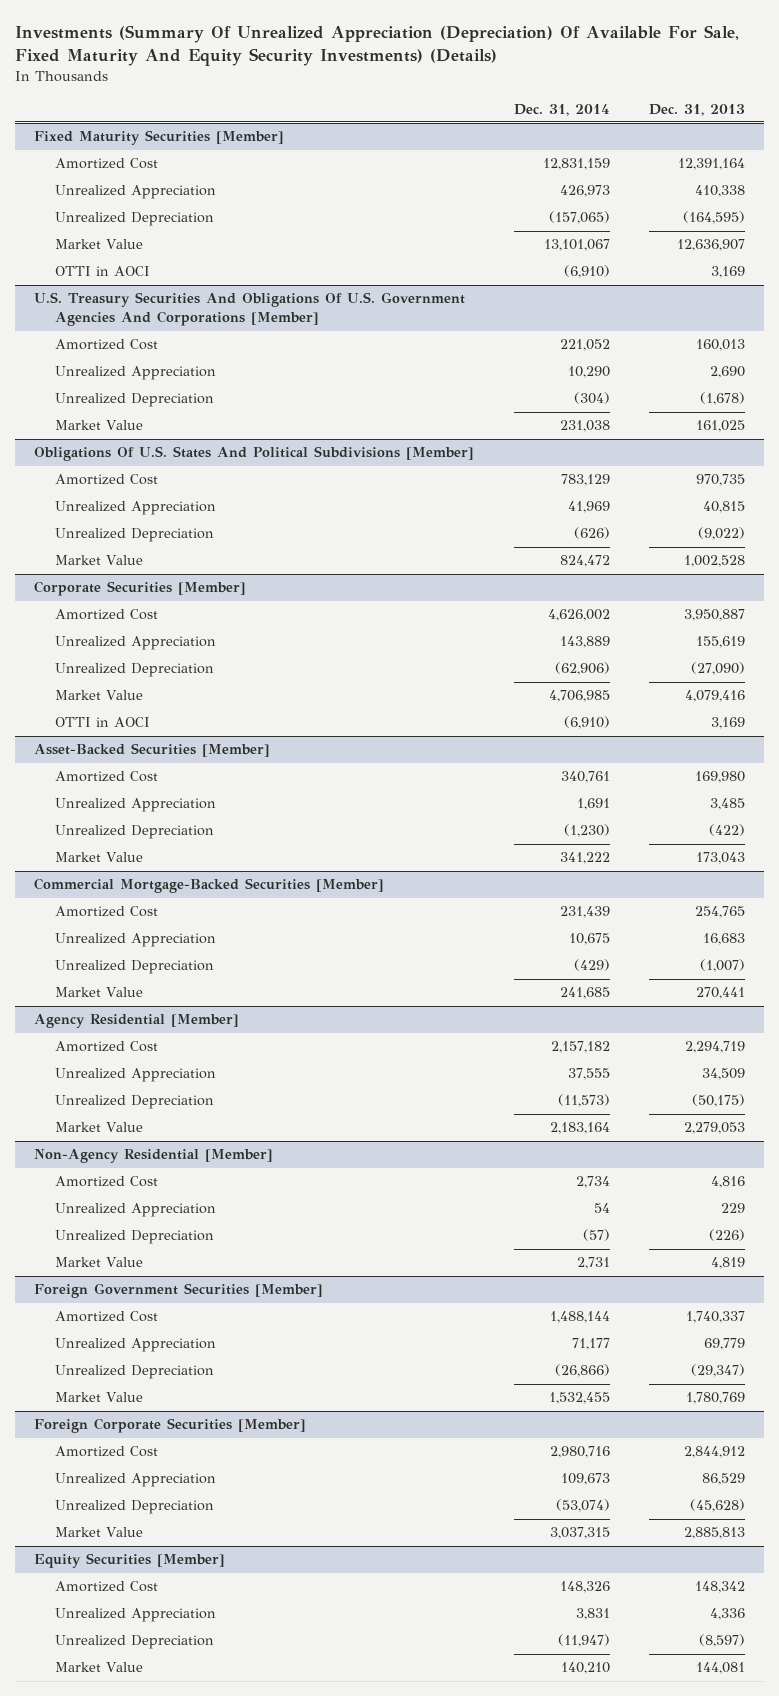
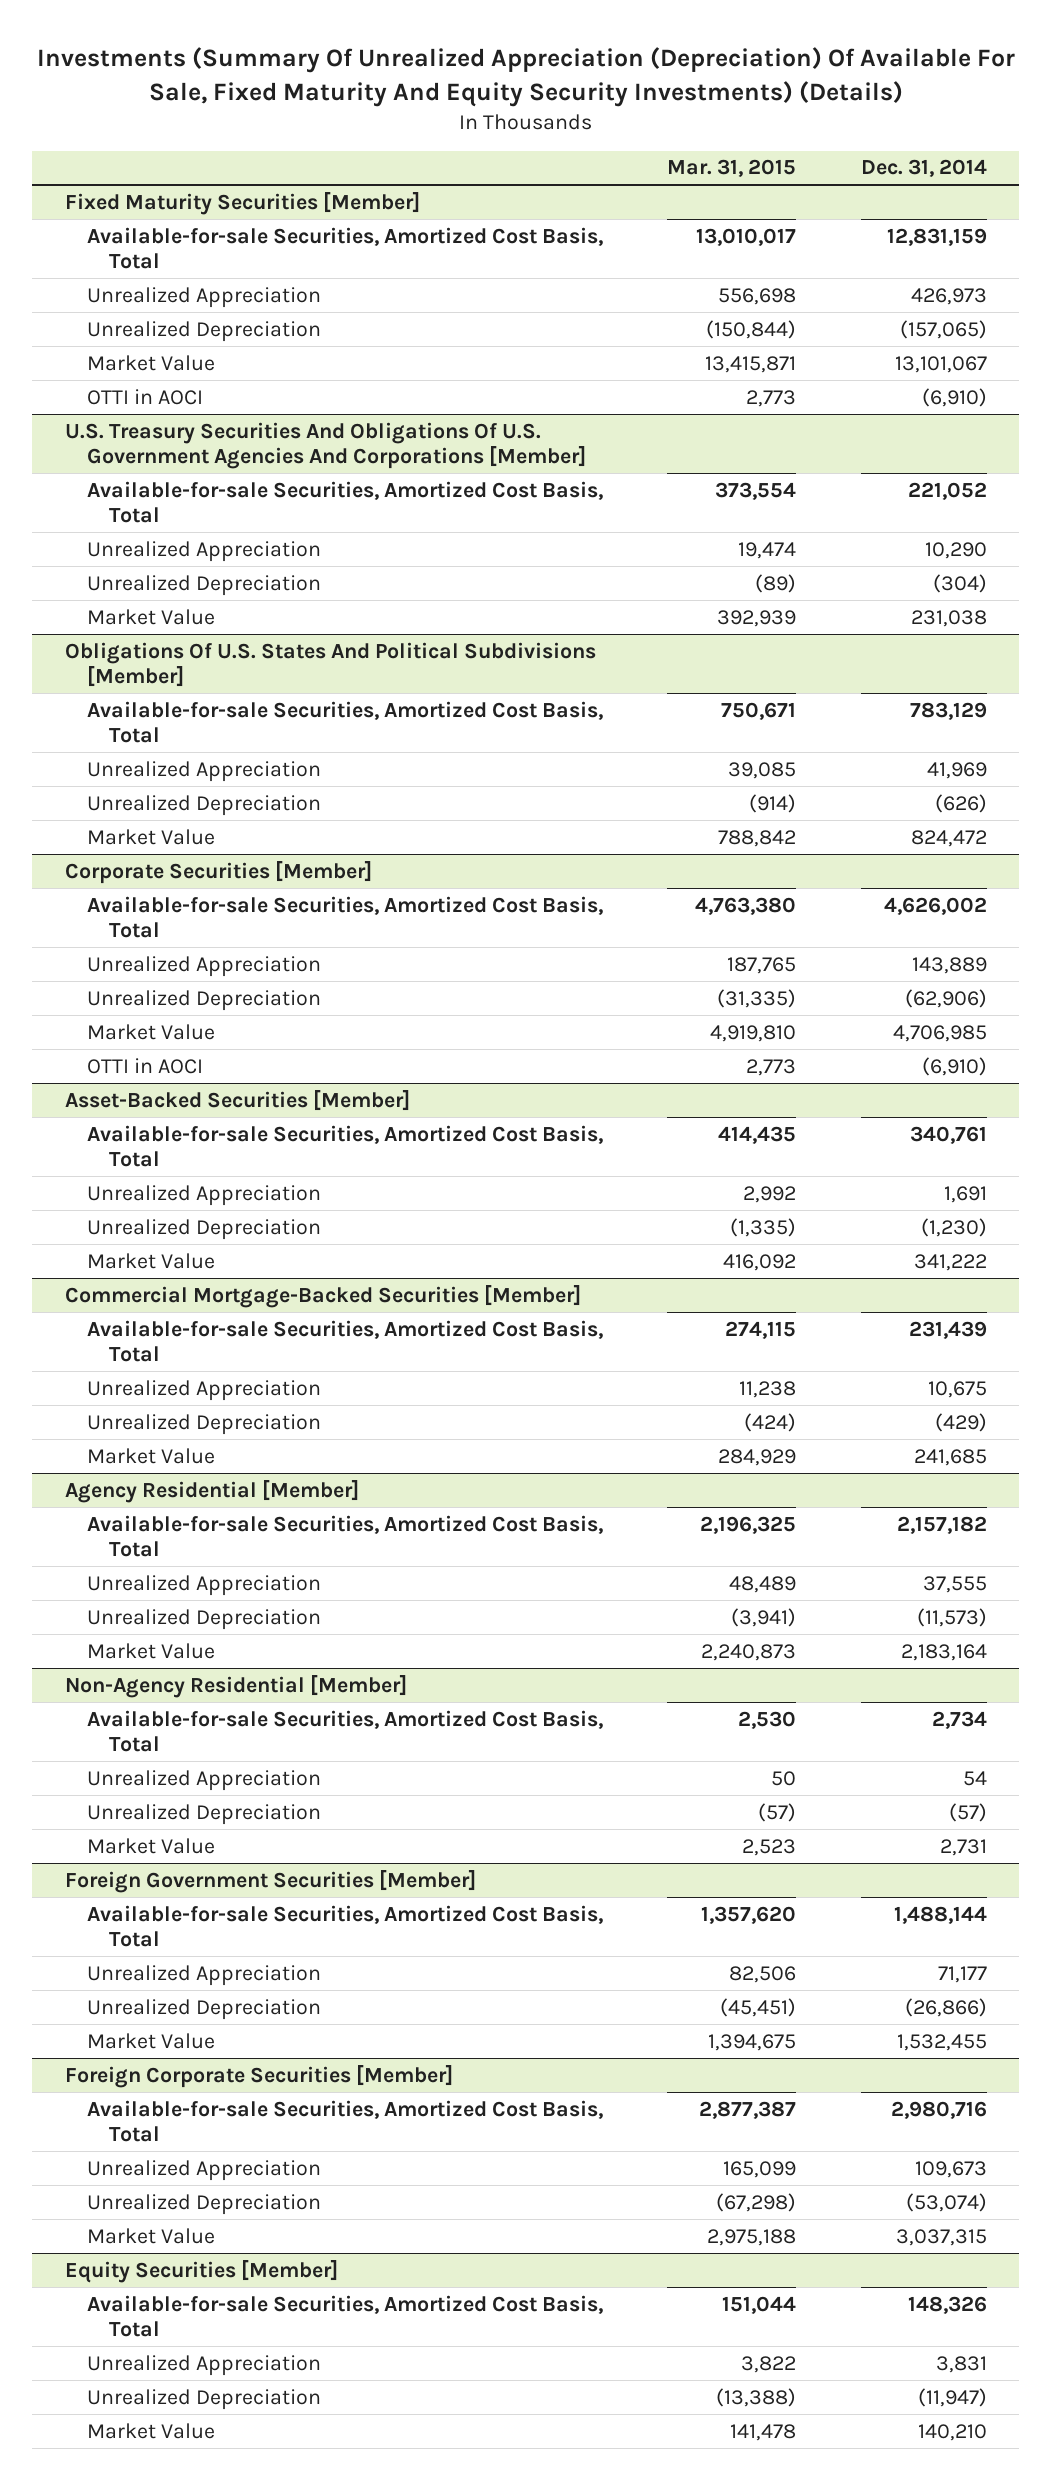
- | Dec. 31, 2014 | Dec. 31, 2013
+ | Mar. 31, 2015 | Dec. 31, 2014
@ Fixed Maturity Securities [Member]
- Amortized Cost | 12,831,159 | 12,391,164
+ Available-for-sale Securities, Amortized Cost Basis, Total | 13,010,017 | 12,831,159
@ U.S. Treasury Securities And Obligations Of U.S. Government Agencies And Corporations [Member]
- Amortized Cost | 221,052 | 160,013
+ Available-for-sale Securities, Amortized Cost Basis, Total | 373,554 | 221,052
@ Obligations Of U.S. States And Political Subdivisions [Member]
- Amortized Cost | 783,129 | 970,735
+ Available-for-sale Securities, Amortized Cost Basis, Total | 750,671 | 783,129
@ Corporate Securities [Member]
- Amortized Cost | 4,626,002 | 3,950,887
+ Available-for-sale Securities, Amortized Cost Basis, Total | 4,763,380 | 4,626,002
@ Asset-Backed Securities [Member]
- Amortized Cost | 340,761 | 169,980
+ Available-for-sale Securities, Amortized Cost Basis, Total | 414,435 | 340,761
@ Commercial Mortgage-Backed Securities [Member]
- Amortized Cost | 231,439 | 254,765
+ Available-for-sale Securities, Amortized Cost Basis, Total | 274,115 | 231,439
@ Agency Residential [Member]
- Amortized Cost | 2,157,182 | 2,294,719
+ Available-for-sale Securities, Amortized Cost Basis, Total | 2,196,325 | 2,157,182
@ Non-Agency Residential [Member]
- Amortized Cost | 2,734 | 4,816
+ Available-for-sale Securities, Amortized Cost Basis, Total | 2,530 | 2,734
@ Foreign Government Securities [Member]
- Amortized Cost | 1,488,144 | 1,740,337
+ Available-for-sale Securities, Amortized Cost Basis, Total | 1,357,620 | 1,488,144
@ Foreign Corporate Securities [Member]
- Amortized Cost | 2,980,716 | 2,844,912
+ Available-for-sale Securities, Amortized Cost Basis, Total | 2,877,387 | 2,980,716
@ Equity Securities [Member]
- Amortized Cost | 148,326 | 148,342
+ Available-for-sale Securities, Amortized Cost Basis, Total | 151,044 | 148,326

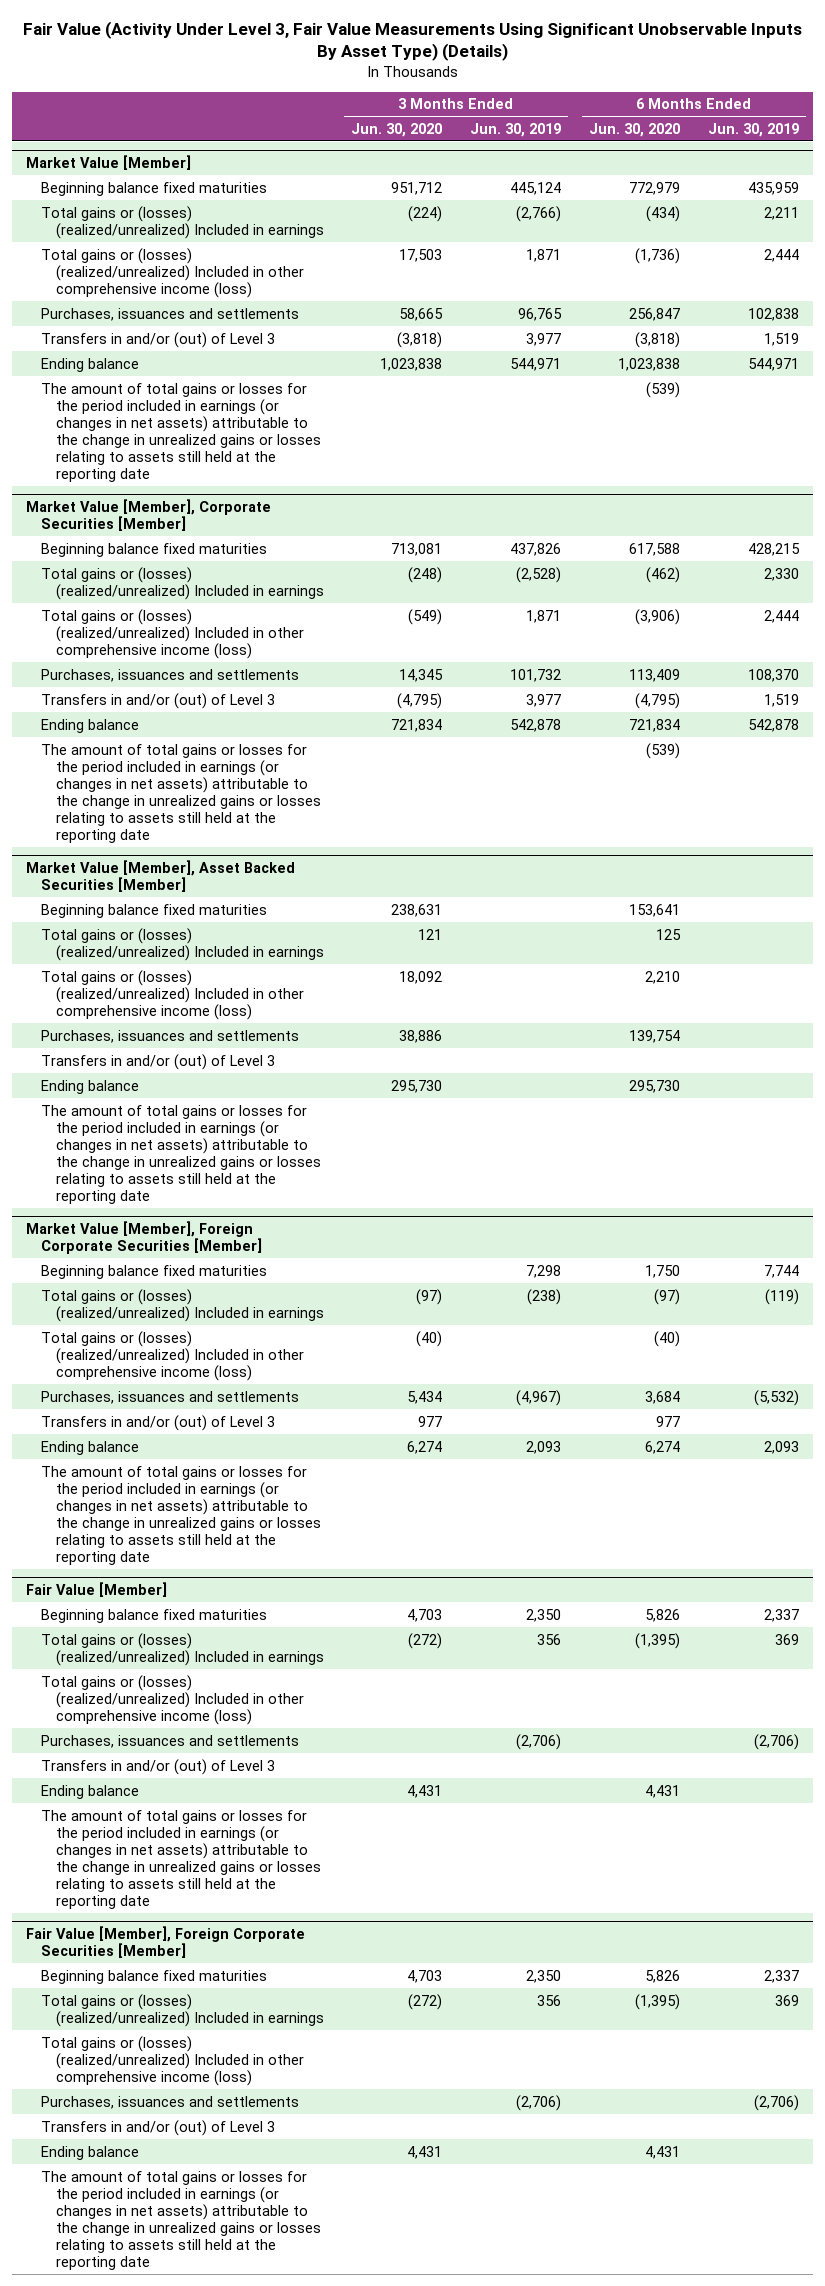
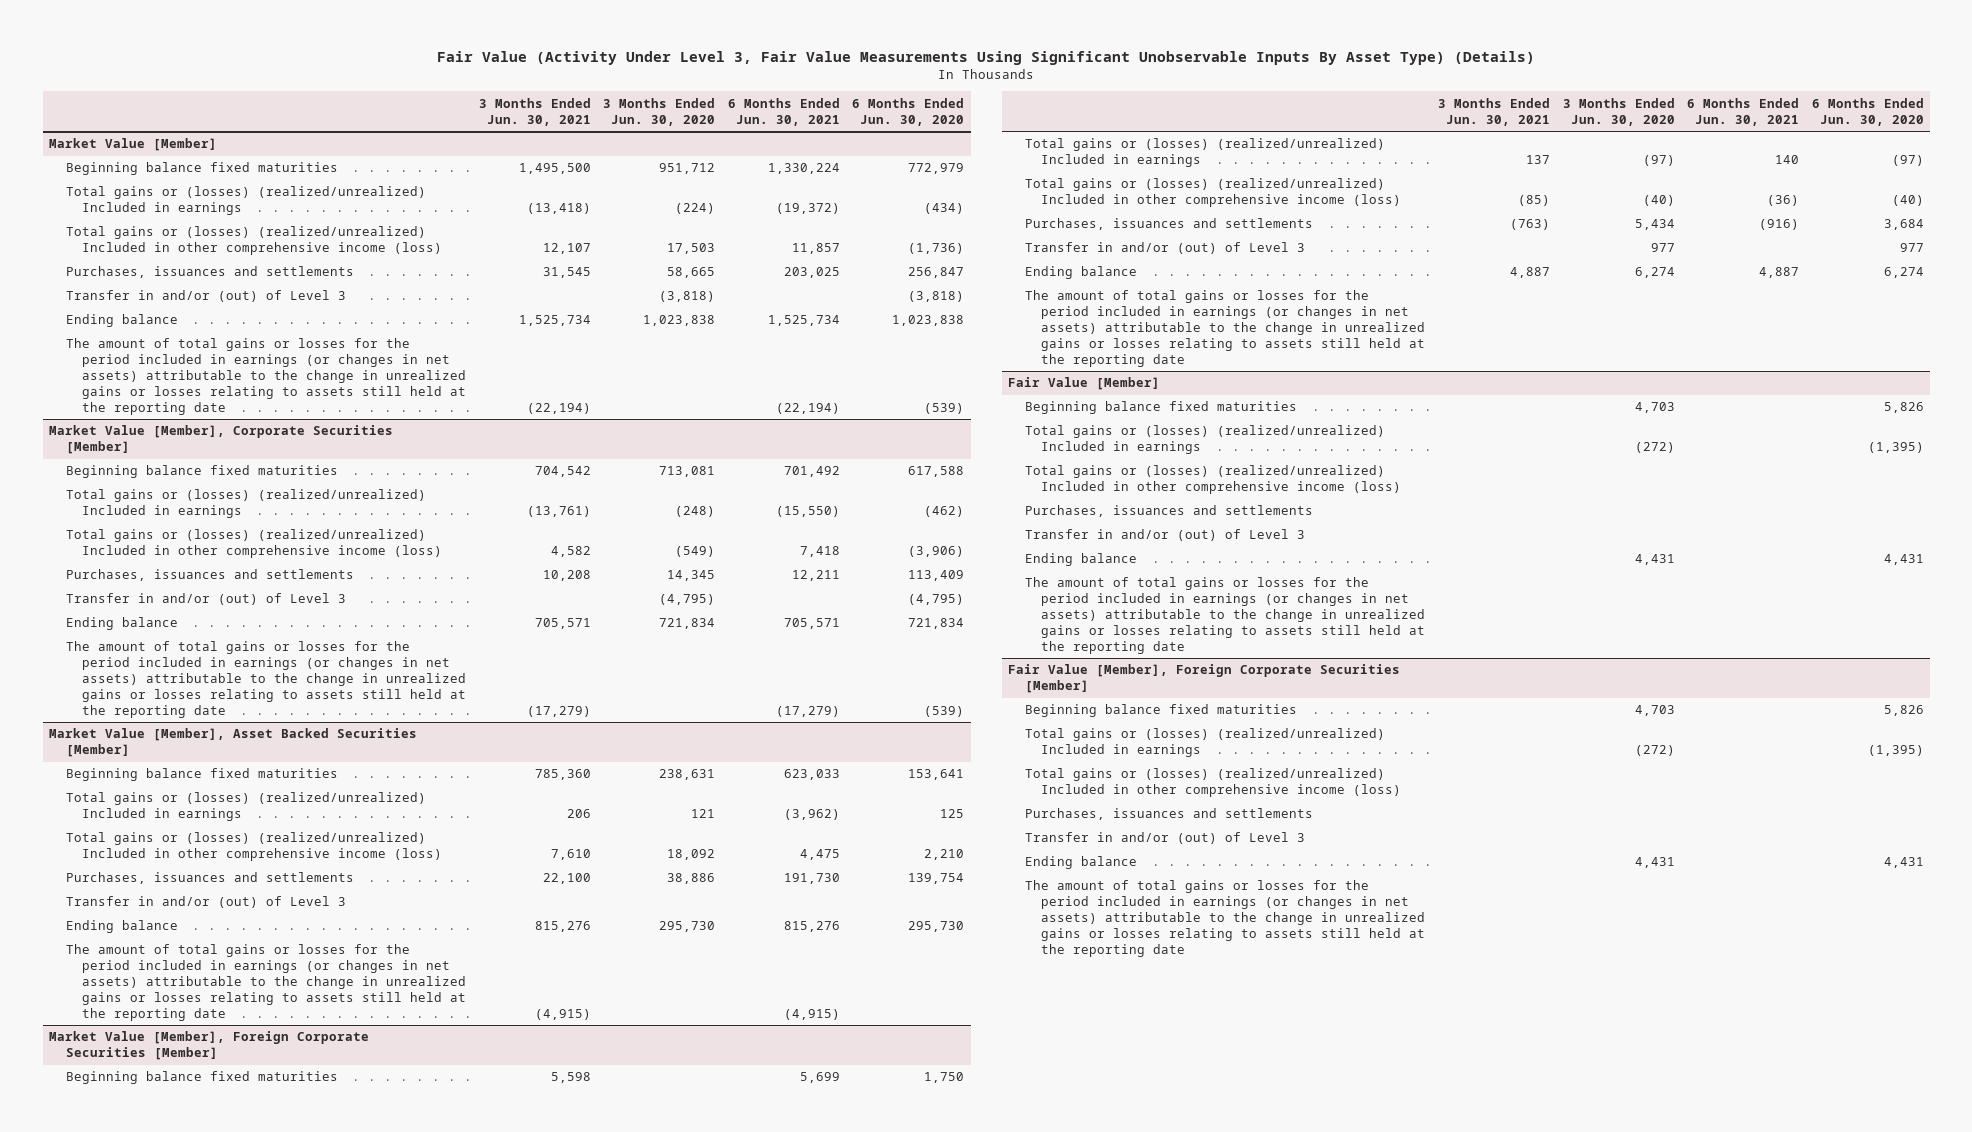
- | 3 Months Ended Jun. 30, 2020 | 3 Months Ended Jun. 30, 2019 | 6 Months Ended Jun. 30, 2020 | 6 Months Ended Jun. 30, 2019
+ | 3 Months Ended Jun. 30, 2021 | 3 Months Ended Jun. 30, 2020 | 6 Months Ended Jun. 30, 2021 | 6 Months Ended Jun. 30, 2020
@ Market Value [Member]
- Transfers in and/or (out) of Level 3 | (3,818) | 3,977 | (3,818) | 1,519
+ Transfer in and/or (out) of Level 3 | | (3,818) | | (3,818)
@ Market Value [Member], Corporate Securities [Member]
- Transfers in and/or (out) of Level 3 | (4,795) | 3,977 | (4,795) | 1,519
+ Transfer in and/or (out) of Level 3 | | (4,795) | | (4,795)
@ Market Value [Member], Asset Backed Securities [Member]
- Transfers in and/or (out) of Level 3
+ Transfer in and/or (out) of Level 3
@ Market Value [Member], Foreign Corporate Securities [Member]
- Transfers in and/or (out) of Level 3 | 977 | | 977 |
+ Transfer in and/or (out) of Level 3 | | 977 | | 977
@ Fair Value [Member]
- Transfers in and/or (out) of Level 3
+ Transfer in and/or (out) of Level 3
@ Fair Value [Member], Foreign Corporate Securities [Member]
- Transfers in and/or (out) of Level 3
+ Transfer in and/or (out) of Level 3

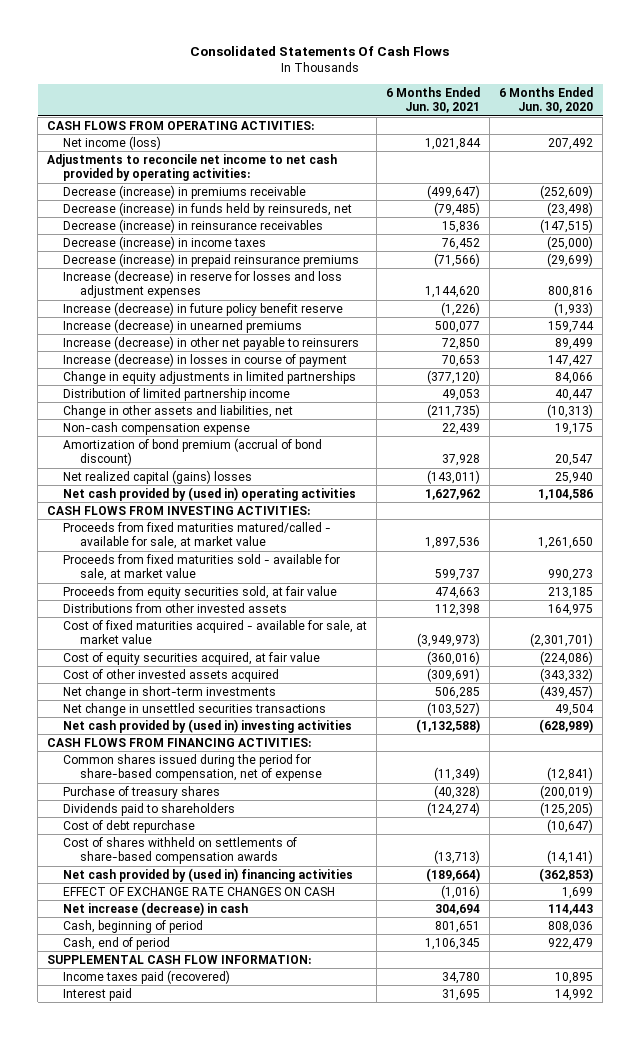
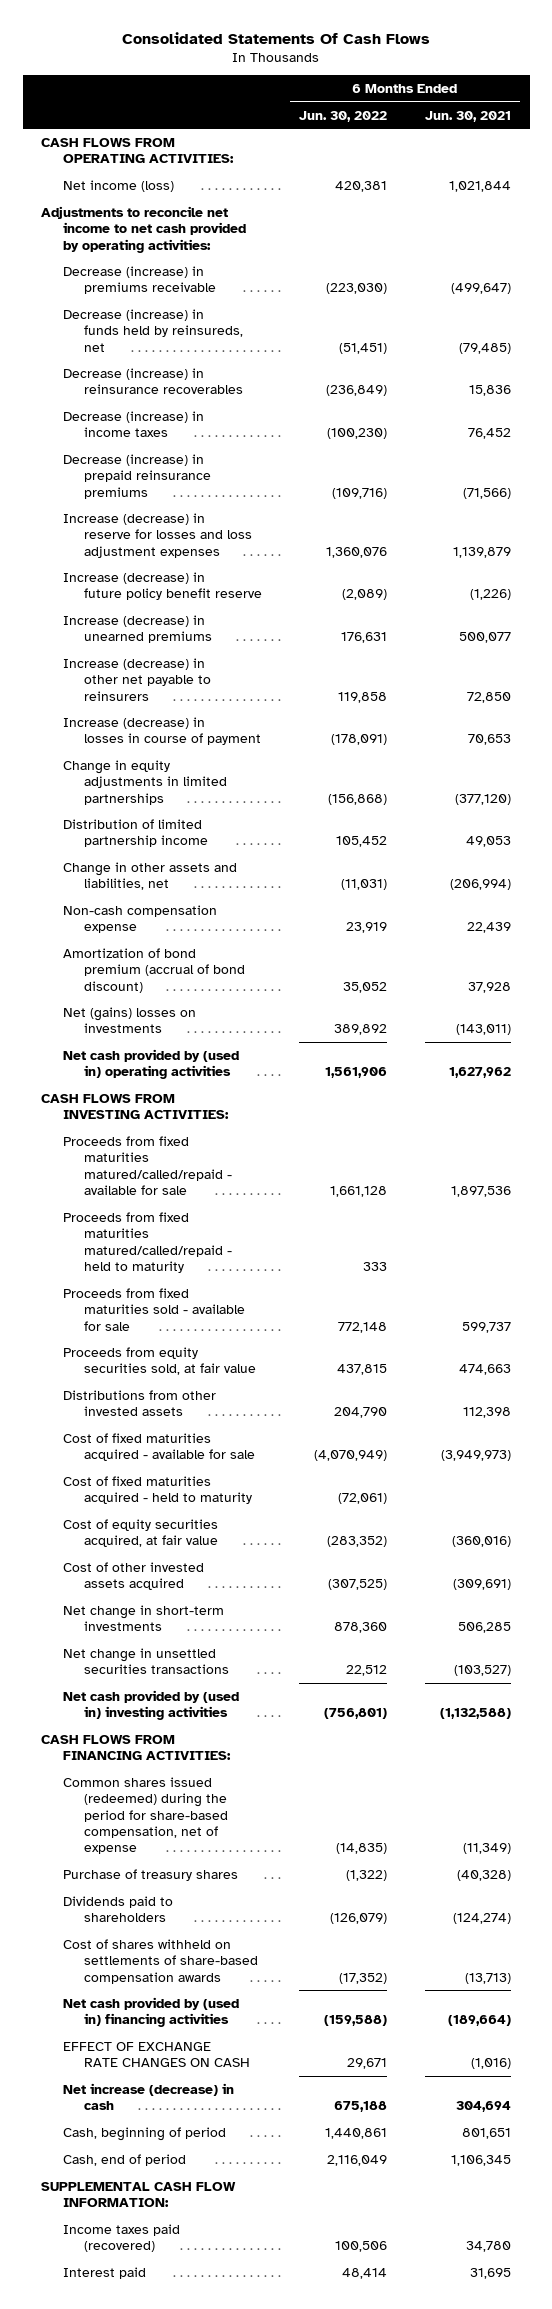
- | 6 Months Ended Jun. 30, 2021 | 6 Months Ended Jun. 30, 2020
+ | 6 Months Ended Jun. 30, 2022 | 6 Months Ended Jun. 30, 2021
- Decrease (increase) in reinsurance receivables | 15,836 | (147,515)
+ Decrease (increase) in reinsurance recoverables | (236,849) | 15,836
- Increase (decrease) in reserve for losses and loss adjustment expenses | 1,144,620 | 800,816
+ Increase (decrease) in reserve for losses and loss adjustment expenses | 1,360,076 | 1,139,879
- Change in other assets and liabilities, net | (211,735) | (10,313)
+ Change in other assets and liabilities, net | (11,031) | (206,994)
- Net realized capital (gains) losses | (143,011) | 25,940
+ Net (gains) losses on investments | 389,892 | (143,011)
- Proceeds from fixed maturities matured/called - available for sale, at market value | 1,897,536 | 1,261,650
- Proceeds from fixed maturities sold - available for sale, at market value | 599,737 | 990,273
+ Proceeds from fixed maturities matured/called/repaid - available for sale | 1,661,128 | 1,897,536
+ Proceeds from fixed maturities matured/called/repaid - held to maturity | 333 |
+ Proceeds from fixed maturities sold - available for sale | 772,148 | 599,737
- Cost of fixed maturities acquired - available for sale, at market value | (3,949,973) | (2,301,701)
+ Cost of fixed maturities acquired - available for sale | (4,070,949) | (3,949,973)
+ Cost of fixed maturities acquired - held to maturity | (72,061) |
- Common shares issued during the period for share-based compensation, net of expense | (11,349) | (12,841)
+ Common shares issued (redeemed) during the period for share-based compensation, net of expense | (14,835) | (11,349)
- Cost of debt repurchase | | (10,647)

